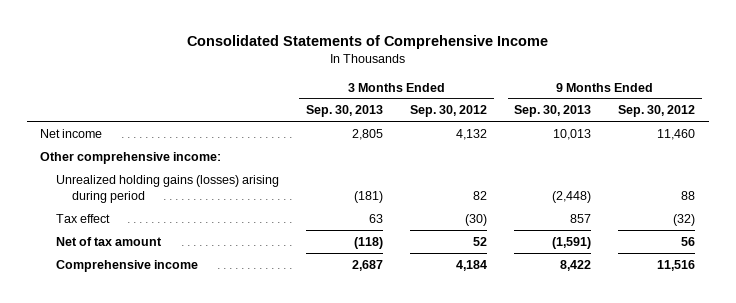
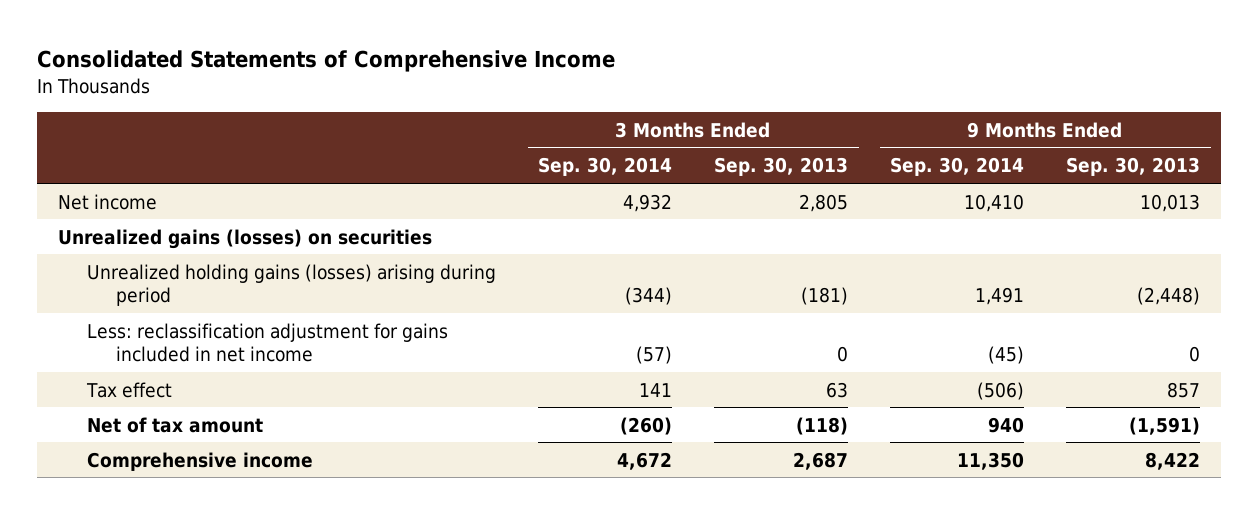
- | 3 Months Ended Sep. 30, 2013 | 3 Months Ended Sep. 30, 2012 | 9 Months Ended Sep. 30, 2013 | 9 Months Ended Sep. 30, 2012
+ | 3 Months Ended Sep. 30, 2014 | 3 Months Ended Sep. 30, 2013 | 9 Months Ended Sep. 30, 2014 | 9 Months Ended Sep. 30, 2013
- Other comprehensive income:
+ Unrealized gains (losses) on securities
+ Less: reclassification adjustment for gains included in net income | (57) | 0 | (45) | 0

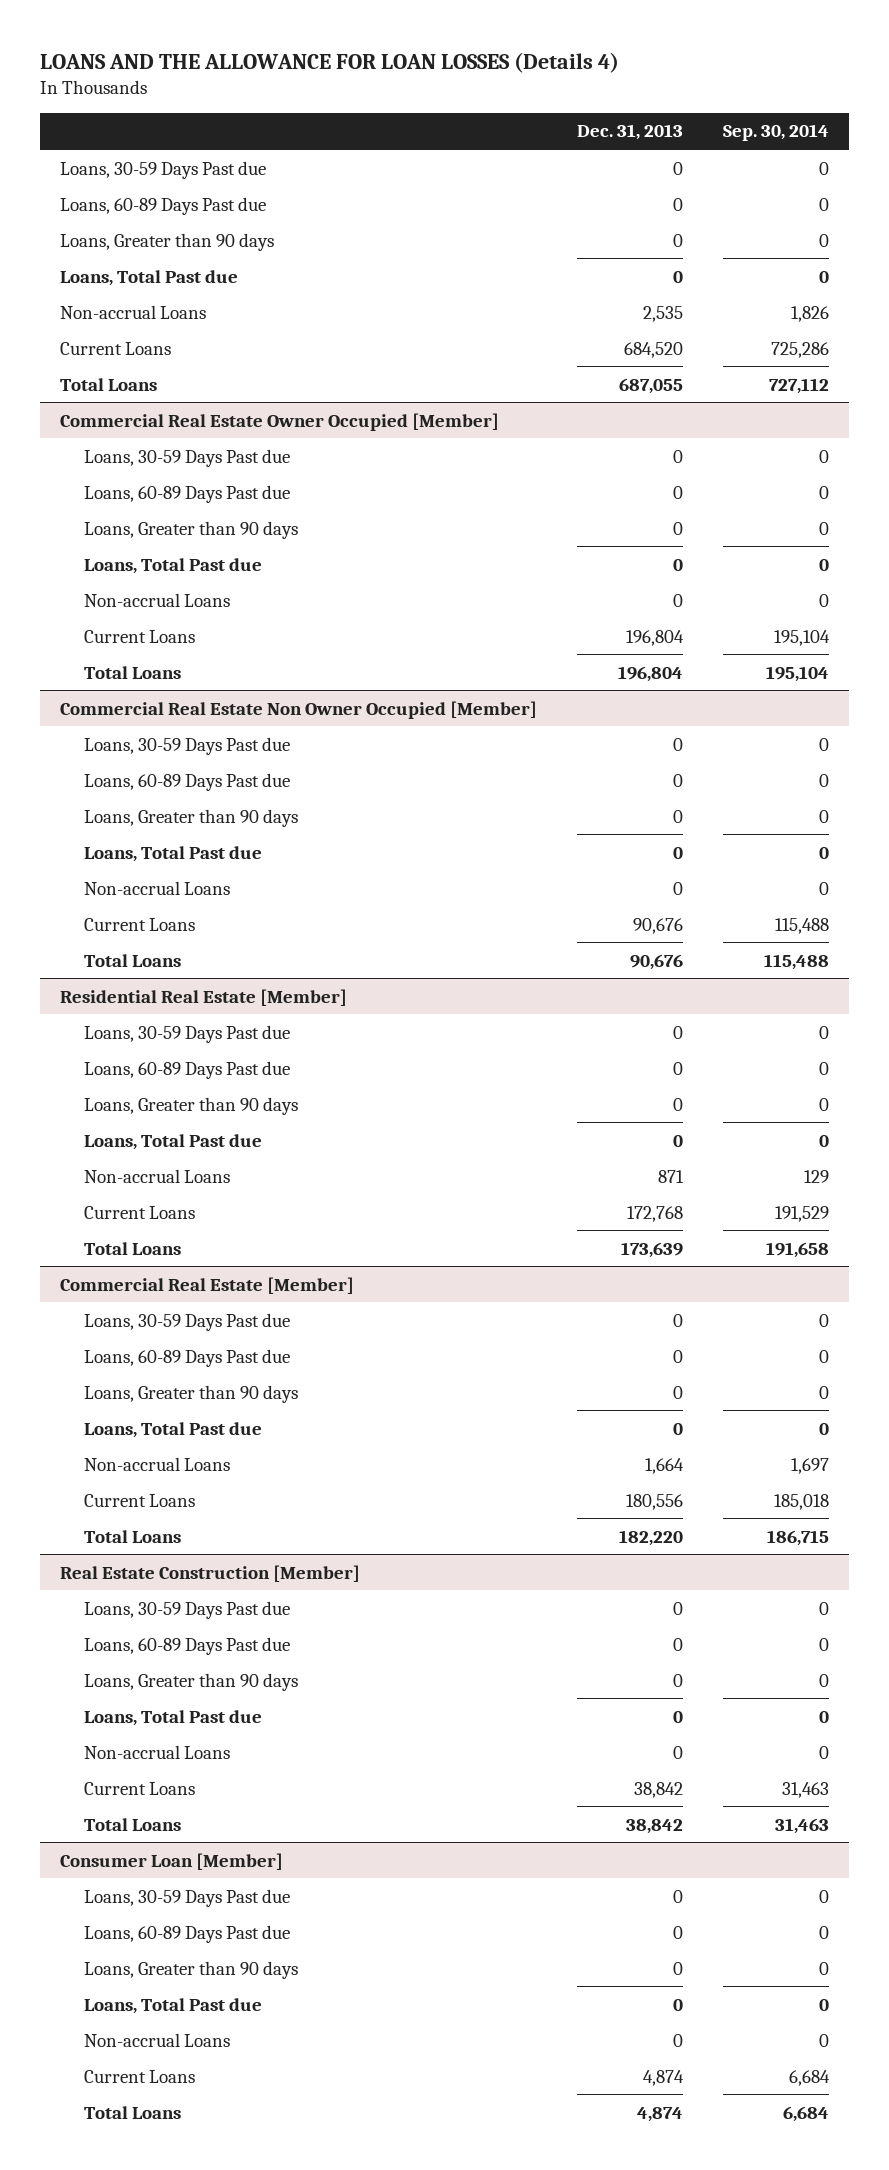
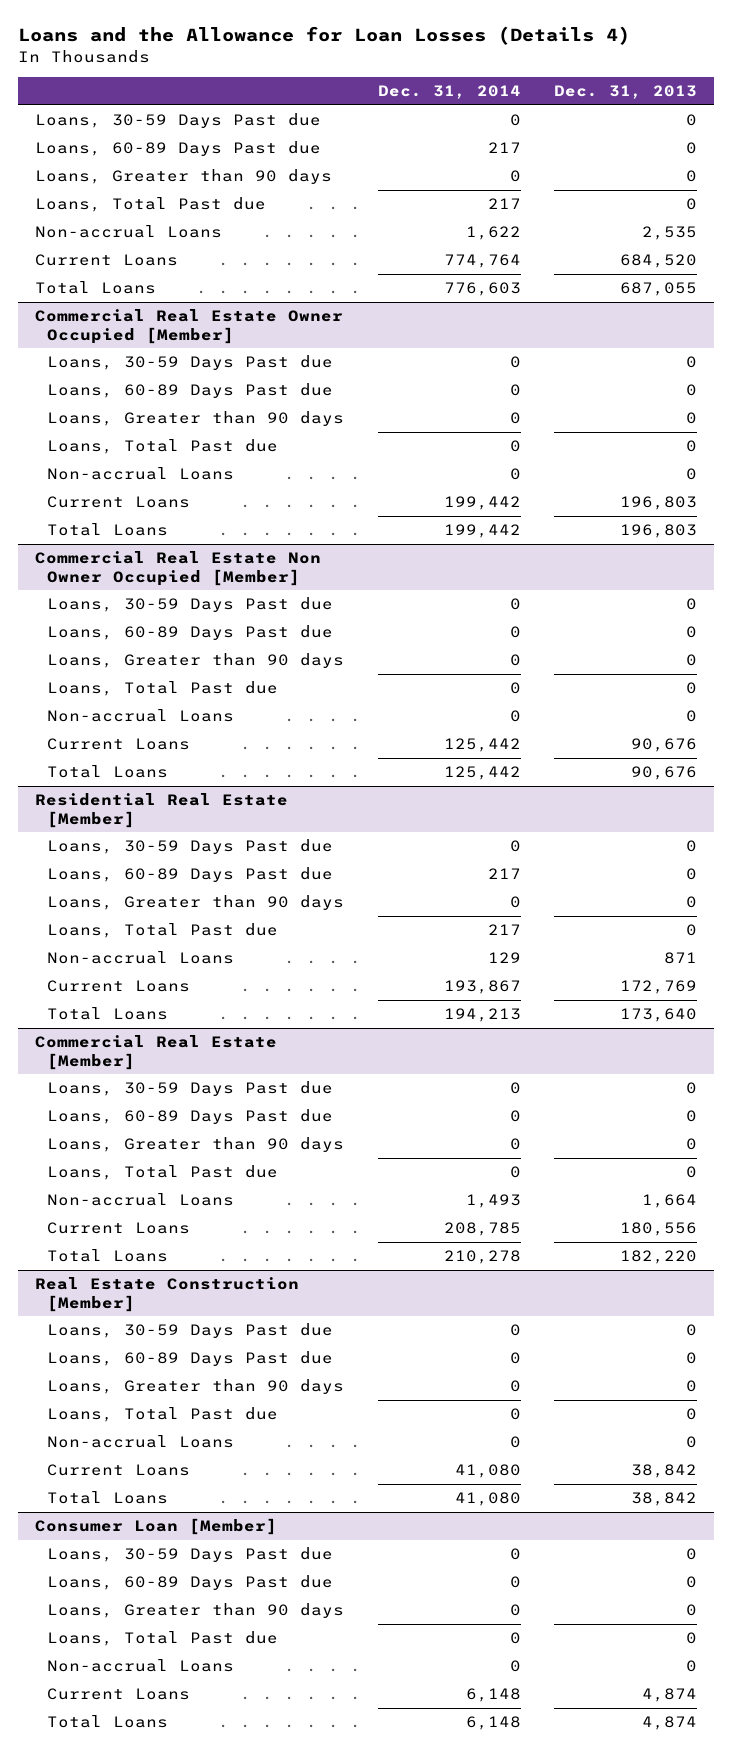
- LOANS AND THE ALLOWANCE FOR LOAN LOSSES (Details 4)
+ Loans and the Allowance for Loan Losses (Details 4)
- | Dec. 31, 2013 | Sep. 30, 2014
+ | Dec. 31, 2014 | Dec. 31, 2013
@ Commercial Real Estate Owner Occupied [Member]
- Current Loans | 196,804 | 195,104
- Total Loans | 196,804 | 195,104
+ Current Loans | 199,442 | 196,803
+ Total Loans | 199,442 | 196,803
@ Residential Real Estate [Member]
- Current Loans | 172,768 | 191,529
- Total Loans | 173,639 | 191,658
+ Current Loans | 193,867 | 172,769
+ Total Loans | 194,213 | 173,640

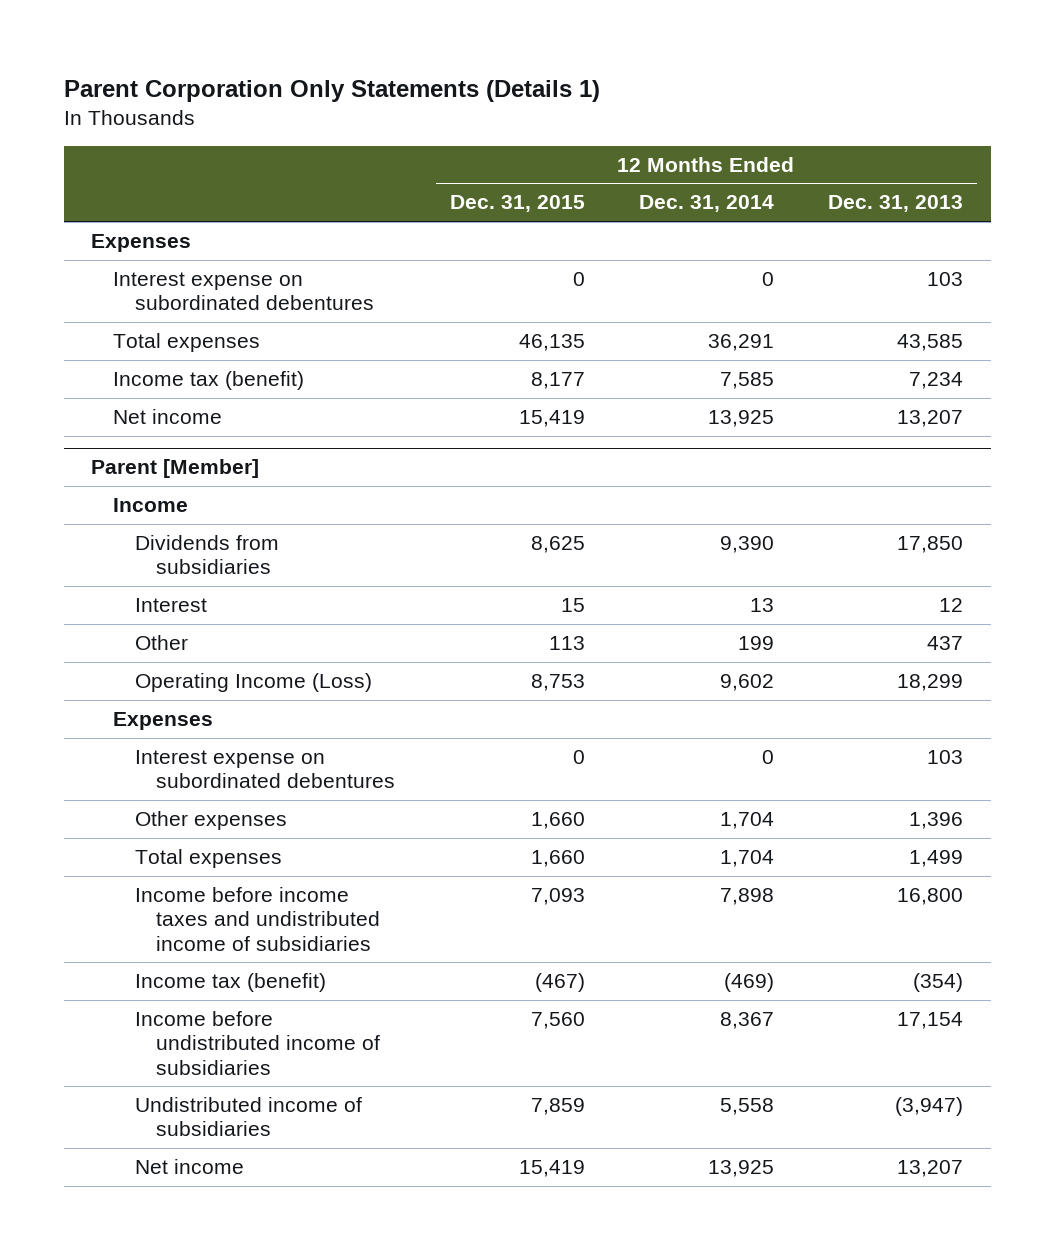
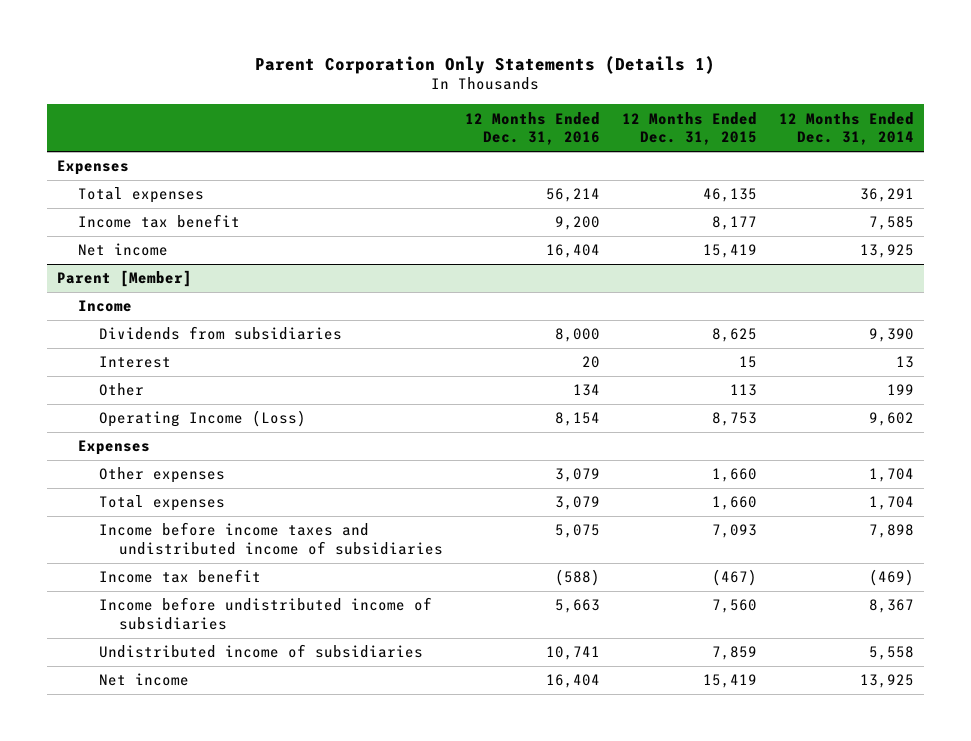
- | 12 Months Ended Dec. 31, 2015 | 12 Months Ended Dec. 31, 2014 | 12 Months Ended Dec. 31, 2013
+ | 12 Months Ended Dec. 31, 2016 | 12 Months Ended Dec. 31, 2015 | 12 Months Ended Dec. 31, 2014
- Interest expense on subordinated debentures | 0 | 0 | 103
- Income tax (benefit) | 8,177 | 7,585 | 7,234
+ Income tax benefit | 9,200 | 8,177 | 7,585
@ Parent [Member]
- Interest expense on subordinated debentures | 0 | 0 | 103
- Income tax (benefit) | (467) | (469) | (354)
+ Income tax benefit | (588) | (467) | (469)

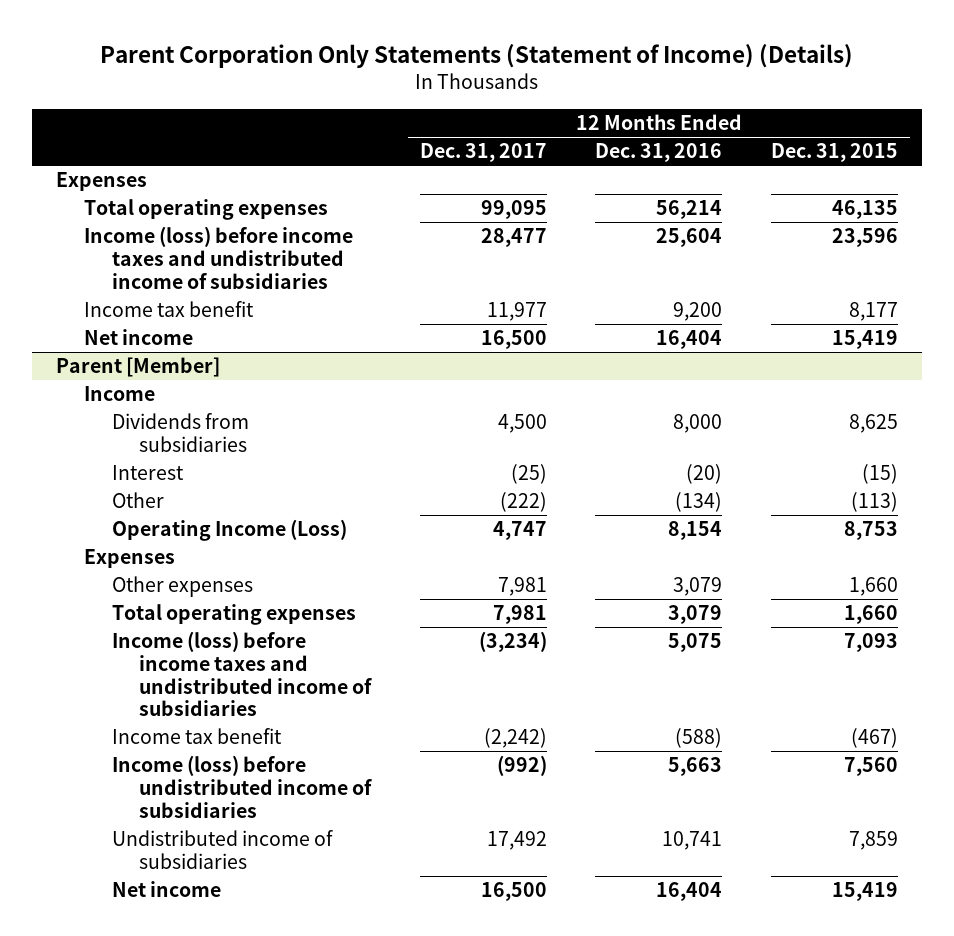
- Parent Corporation Only Statements (Details 1)
+ Parent Corporation Only Statements (Statement of Income) (Details)
- | 12 Months Ended Dec. 31, 2016 | 12 Months Ended Dec. 31, 2015 | 12 Months Ended Dec. 31, 2014
+ | 12 Months Ended Dec. 31, 2017 | 12 Months Ended Dec. 31, 2016 | 12 Months Ended Dec. 31, 2015
- Total expenses | 56,214 | 46,135 | 36,291
+ Total operating expenses | 99,095 | 56,214 | 46,135
+ Income (loss) before income taxes and undistributed income of subsidiaries | 28,477 | 25,604 | 23,596
@ Parent [Member]
- Interest | 20 | 15 | 13
- Other | 134 | 113 | 199
+ Interest | (25) | (20) | (15)
+ Other | (222) | (134) | (113)
- Total expenses | 3,079 | 1,660 | 1,704
- Income before income taxes and undistributed income of subsidiaries | 5,075 | 7,093 | 7,898
+ Total operating expenses | 7,981 | 3,079 | 1,660
+ Income (loss) before income taxes and undistributed income of subsidiaries | (3,234) | 5,075 | 7,093
- Income before undistributed income of subsidiaries | 5,663 | 7,560 | 8,367
+ Income (loss) before undistributed income of subsidiaries | (992) | 5,663 | 7,560

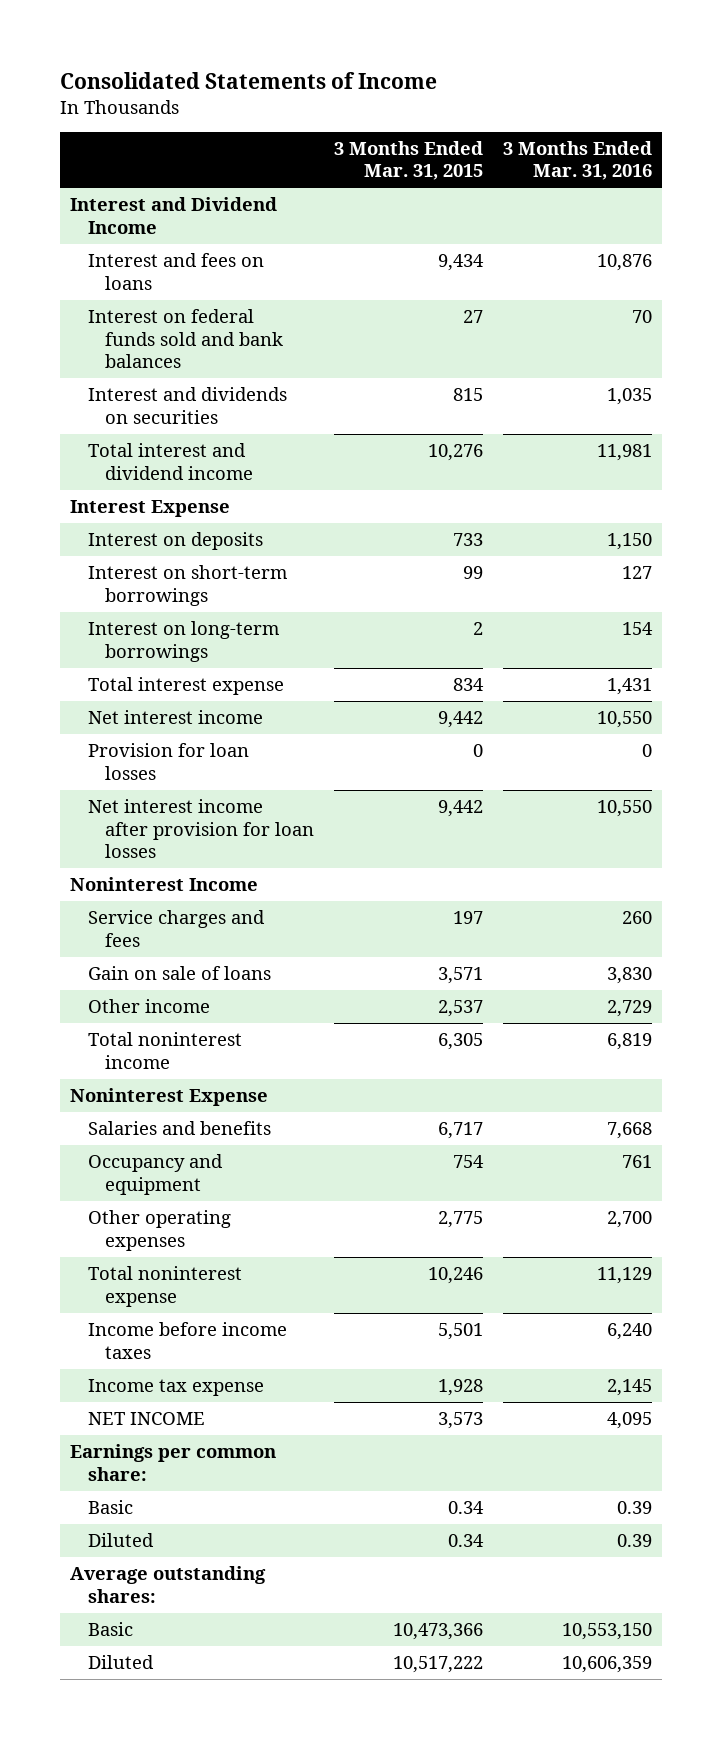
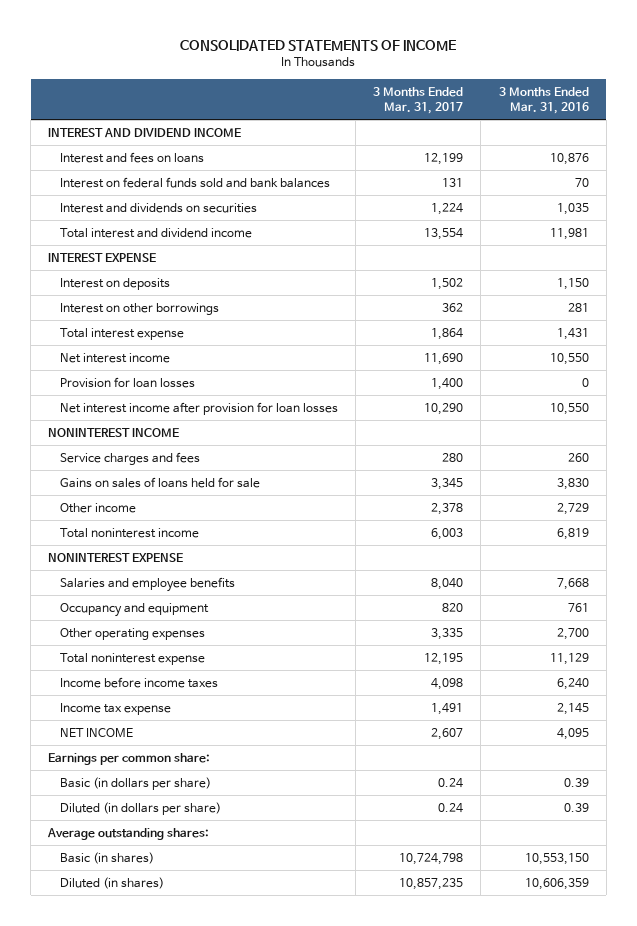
- Consolidated Statements of Income
+ CONSOLIDATED STATEMENTS OF INCOME
- | 3 Months Ended Mar. 31, 2015 | 3 Months Ended Mar. 31, 2016
+ | 3 Months Ended Mar. 31, 2017 | 3 Months Ended Mar. 31, 2016
- Interest and Dividend Income
+ INTEREST AND DIVIDEND INCOME
- Interest Expense
+ INTEREST EXPENSE
- Interest on short-term borrowings | 99 | 127
- Interest on long-term borrowings | 2 | 154
+ Interest on other borrowings | 362 | 281
- Noninterest Income
+ NONINTEREST INCOME
- Gain on sale of loans | 3,571 | 3,830
+ Gains on sales of loans held for sale | 3,345 | 3,830
- Noninterest Expense
- Salaries and benefits | 6,717 | 7,668
+ NONINTEREST EXPENSE
+ Salaries and employee benefits | 8,040 | 7,668
- Basic | 0.34 | 0.39
- Diluted | 0.34 | 0.39
+ Basic (in dollars per share) | 0.24 | 0.39
+ Diluted (in dollars per share) | 0.24 | 0.39
- Basic | 10,473,366 | 10,553,150
- Diluted | 10,517,222 | 10,606,359
+ Basic (in shares) | 10,724,798 | 10,553,150
+ Diluted (in shares) | 10,857,235 | 10,606,359

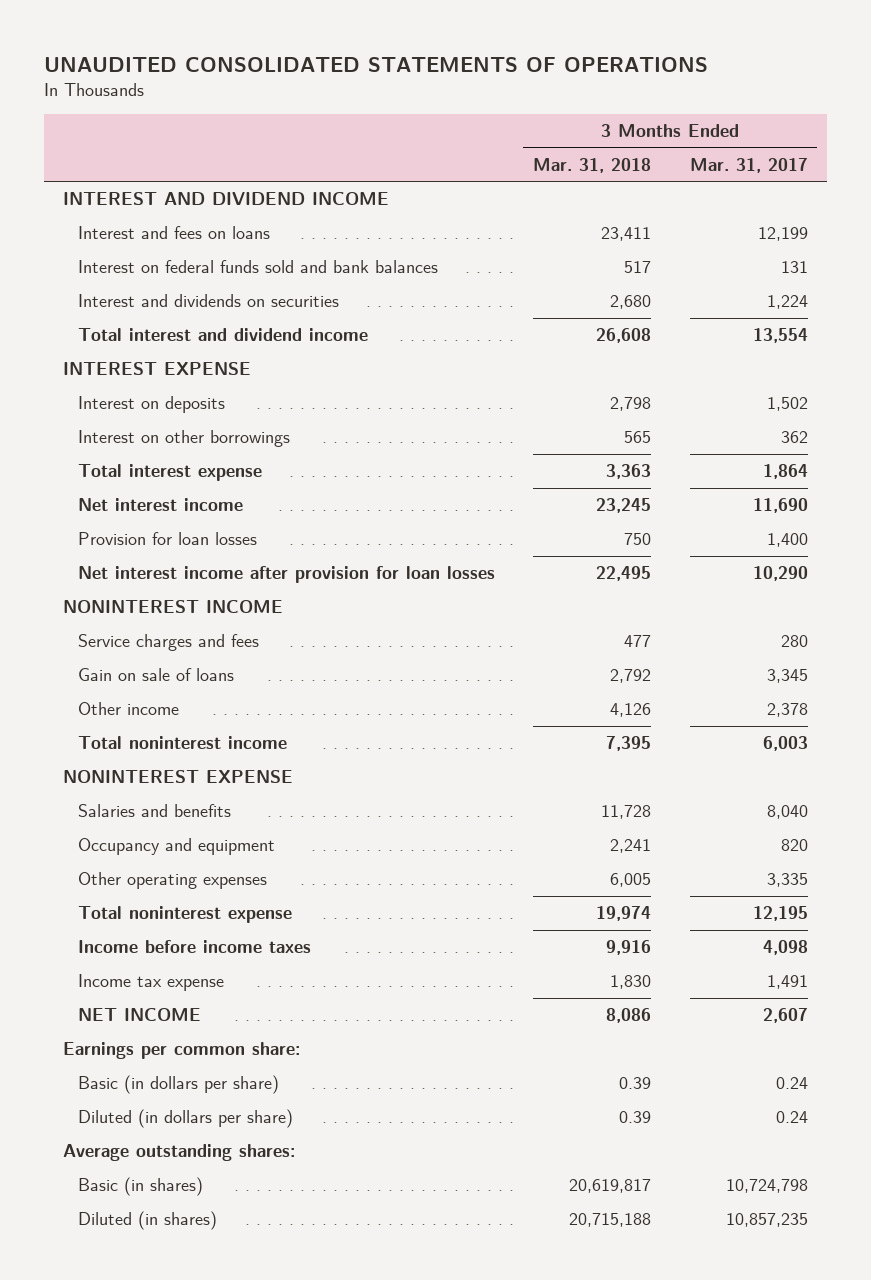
- CONSOLIDATED STATEMENTS OF INCOME
+ UNAUDITED CONSOLIDATED STATEMENTS OF OPERATIONS
- | 3 Months Ended Mar. 31, 2017 | 3 Months Ended Mar. 31, 2016
+ | 3 Months Ended Mar. 31, 2018 | 3 Months Ended Mar. 31, 2017
- Gains on sales of loans held for sale | 3,345 | 3,830
+ Gain on sale of loans | 2,792 | 3,345
- Salaries and employee benefits | 8,040 | 7,668
+ Salaries and benefits | 11,728 | 8,040

